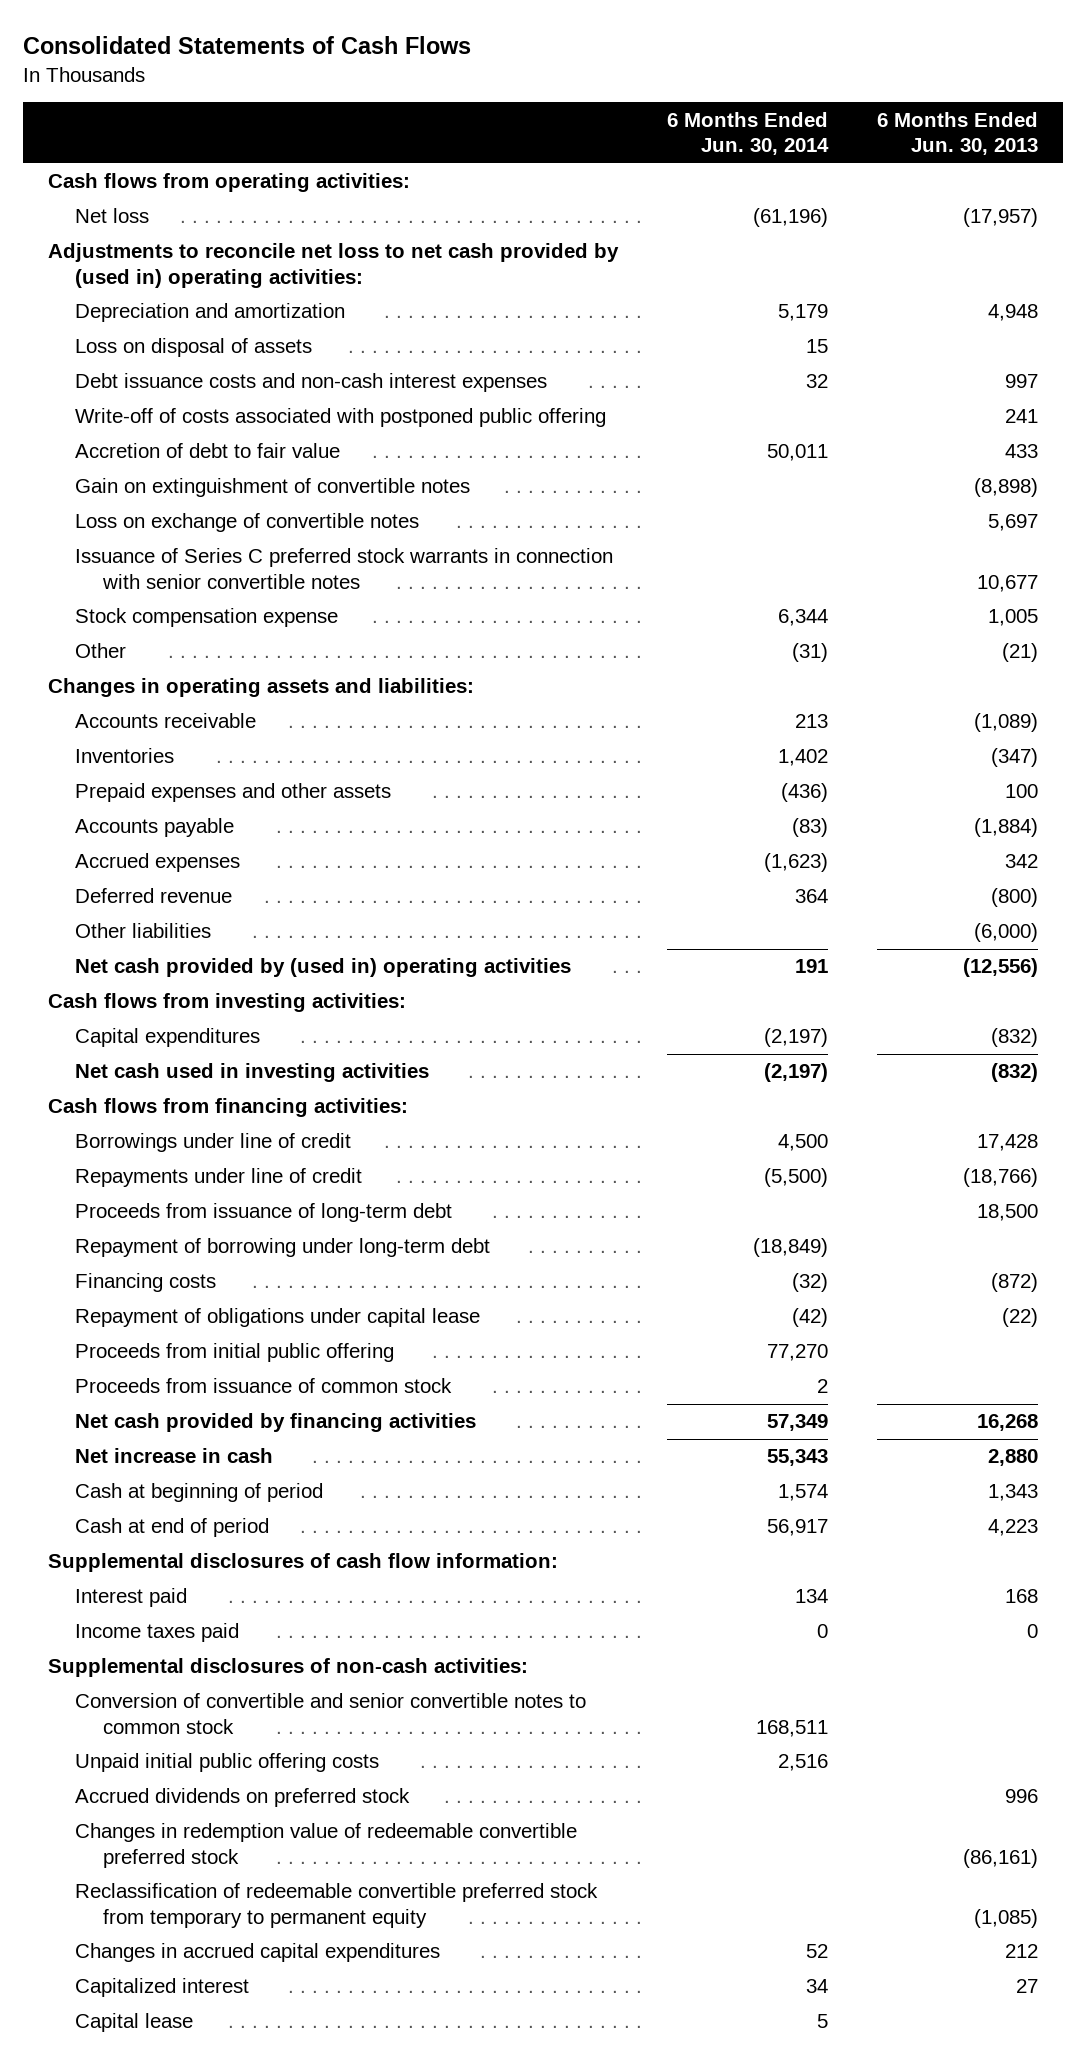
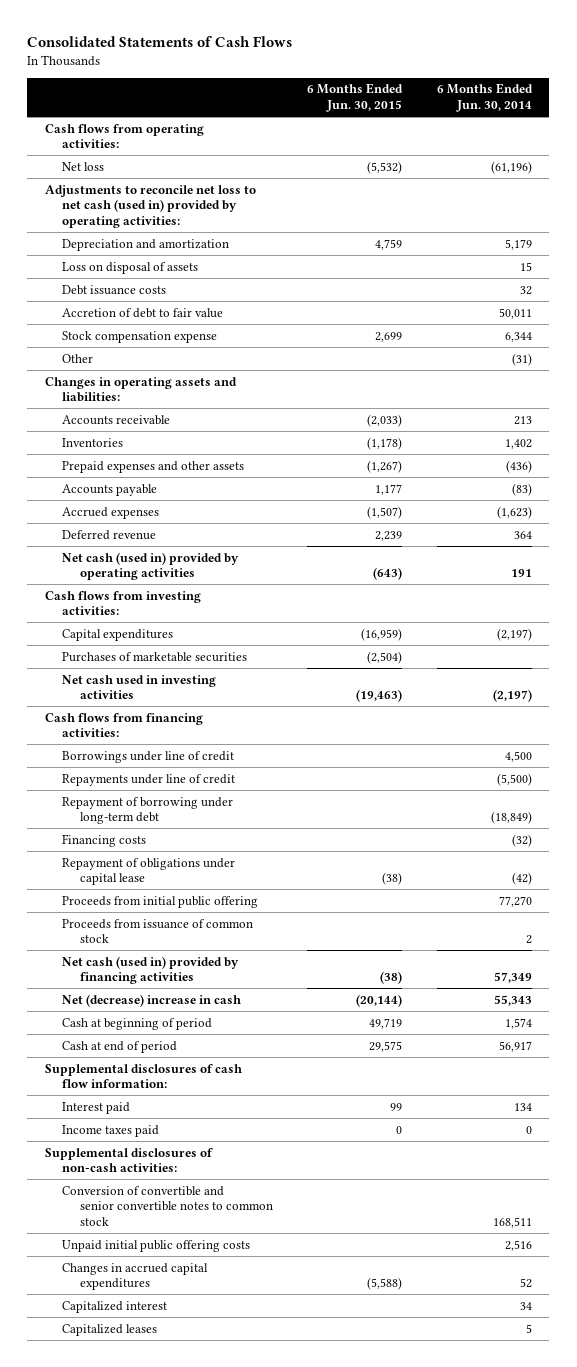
- | 6 Months Ended Jun. 30, 2014 | 6 Months Ended Jun. 30, 2013
+ | 6 Months Ended Jun. 30, 2015 | 6 Months Ended Jun. 30, 2014
- Adjustments to reconcile net loss to net cash provided by (used in) operating activities:
+ Adjustments to reconcile net loss to net cash (used in) provided by operating activities:
- Debt issuance costs and non-cash interest expenses | 32 | 997
- Write-off of costs associated with postponed public offering | | 241
+ Debt issuance costs | | 32
- Gain on extinguishment of convertible notes | | (8,898)
- Loss on exchange of convertible notes | | 5,697
- Issuance of Series C preferred stock warrants in connection with senior convertible notes | | 10,677
- Other liabilities | | (6,000)
- Net cash provided by (used in) operating activities | 191 | (12,556)
+ Net cash (used in) provided by operating activities | (643) | 191
+ Purchases of marketable securities | (2,504) |
- Proceeds from issuance of long-term debt | | 18,500
- Net cash provided by financing activities | 57,349 | 16,268
- Net increase in cash | 55,343 | 2,880
+ Net cash (used in) provided by financing activities | (38) | 57,349
+ Net (decrease) increase in cash | (20,144) | 55,343
- Accrued dividends on preferred stock | | 996
- Changes in redemption value of redeemable convertible preferred stock | | (86,161)
- Reclassification of redeemable convertible preferred stock from temporary to permanent equity | | (1,085)
- Capital lease | 5 |
+ Capitalized leases | | 5

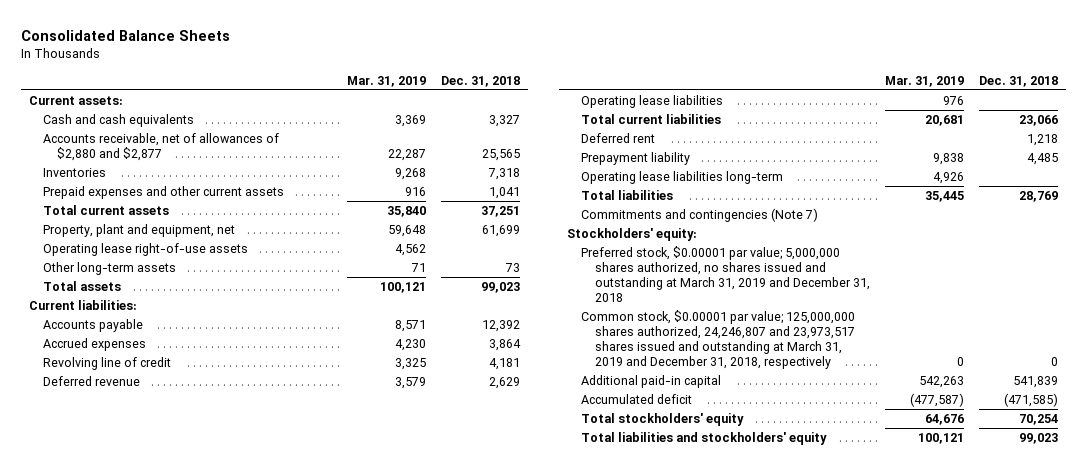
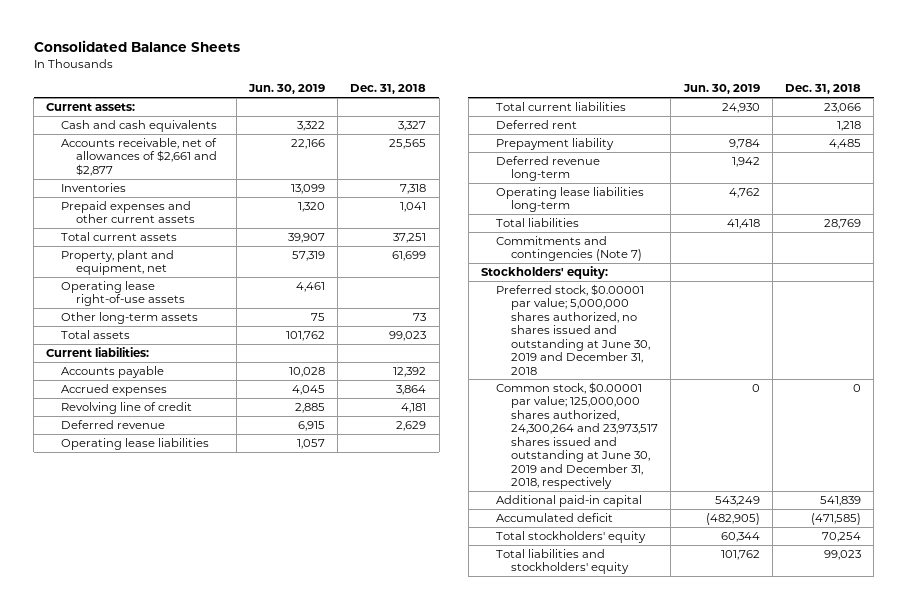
- | Mar. 31, 2019 | Dec. 31, 2018
+ | Jun. 30, 2019 | Dec. 31, 2018
- Accounts receivable, net of allowances of $2,880 and $2,877 | 22,287 | 25,565
+ Accounts receivable, net of allowances of $2,661 and $2,877 | 22,166 | 25,565
+ Deferred revenue long-term | 1,942 |
- Preferred stock, $0.00001 par value; 5,000,000 shares authorized, no shares issued and outstanding at March 31, 2019 and December 31, 2018
- Common stock, $0.00001 par value; 125,000,000 shares authorized, 24,246,807 and 23,973,517 shares issued and outstanding at March 31, 2019 and December 31, 2018, respectively | 0 | 0
+ Preferred stock, $0.00001 par value; 5,000,000 shares authorized, no shares issued and outstanding at June 30, 2019 and December 31, 2018
+ Common stock, $0.00001 par value; 125,000,000 shares authorized, 24,300,264 and 23,973,517 shares issued and outstanding at June 30, 2019 and December 31, 2018, respectively | 0 | 0

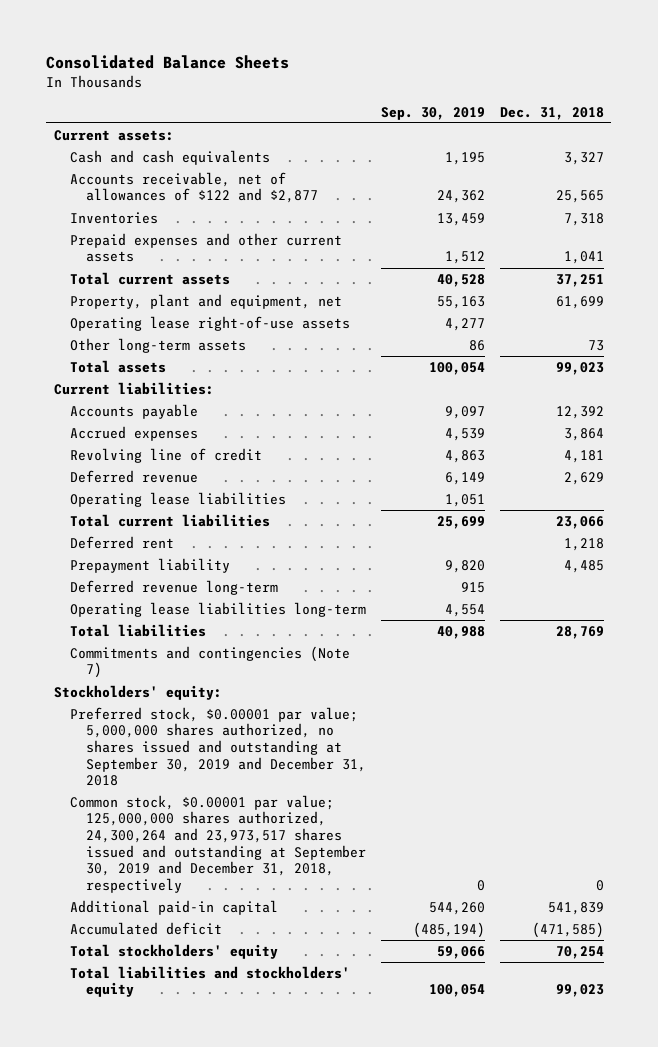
- | Jun. 30, 2019 | Dec. 31, 2018
+ | Sep. 30, 2019 | Dec. 31, 2018
- Accounts receivable, net of allowances of $2,661 and $2,877 | 22,166 | 25,565
+ Accounts receivable, net of allowances of $122 and $2,877 | 24,362 | 25,565
- Preferred stock, $0.00001 par value; 5,000,000 shares authorized, no shares issued and outstanding at June 30, 2019 and December 31, 2018
- Common stock, $0.00001 par value; 125,000,000 shares authorized, 24,300,264 and 23,973,517 shares issued and outstanding at June 30, 2019 and December 31, 2018, respectively | 0 | 0
+ Preferred stock, $0.00001 par value; 5,000,000 shares authorized, no shares issued and outstanding at September 30, 2019 and December 31, 2018
+ Common stock, $0.00001 par value; 125,000,000 shares authorized, 24,300,264 and 23,973,517 shares issued and outstanding at September 30, 2019 and December 31, 2018, respectively | 0 | 0

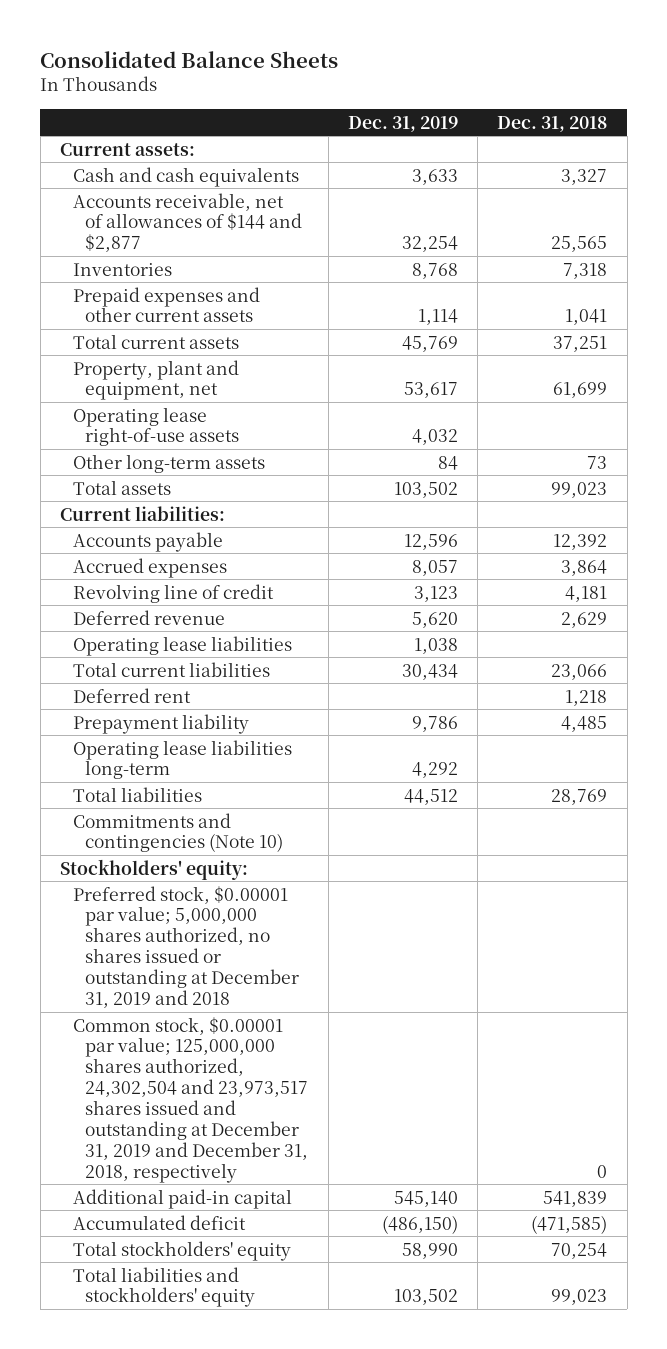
- | Sep. 30, 2019 | Dec. 31, 2018
+ | Dec. 31, 2019 | Dec. 31, 2018
- Accounts receivable, net of allowances of $122 and $2,877 | 24,362 | 25,565
+ Accounts receivable, net of allowances of $144 and $2,877 | 32,254 | 25,565
- Deferred revenue long-term | 915 |
- Commitments and contingencies (Note 7)
+ Commitments and contingencies (Note 10)
- Preferred stock, $0.00001 par value; 5,000,000 shares authorized, no shares issued and outstanding at September 30, 2019 and December 31, 2018
- Common stock, $0.00001 par value; 125,000,000 shares authorized, 24,300,264 and 23,973,517 shares issued and outstanding at September 30, 2019 and December 31, 2018, respectively | 0 | 0
+ Preferred stock, $0.00001 par value; 5,000,000 shares authorized, no shares issued or outstanding at December 31, 2019 and 2018
+ Common stock, $0.00001 par value; 125,000,000 shares authorized, 24,302,504 and 23,973,517 shares issued and outstanding at December 31, 2019 and December 31, 2018, respectively | | 0

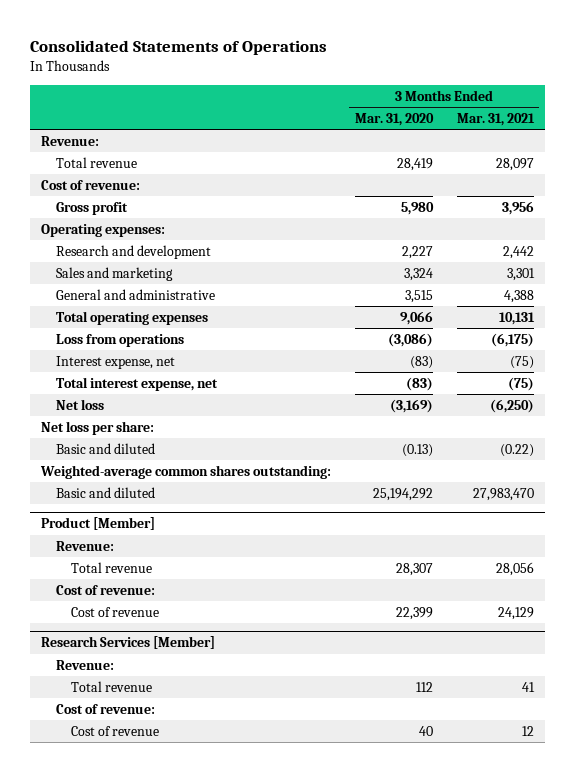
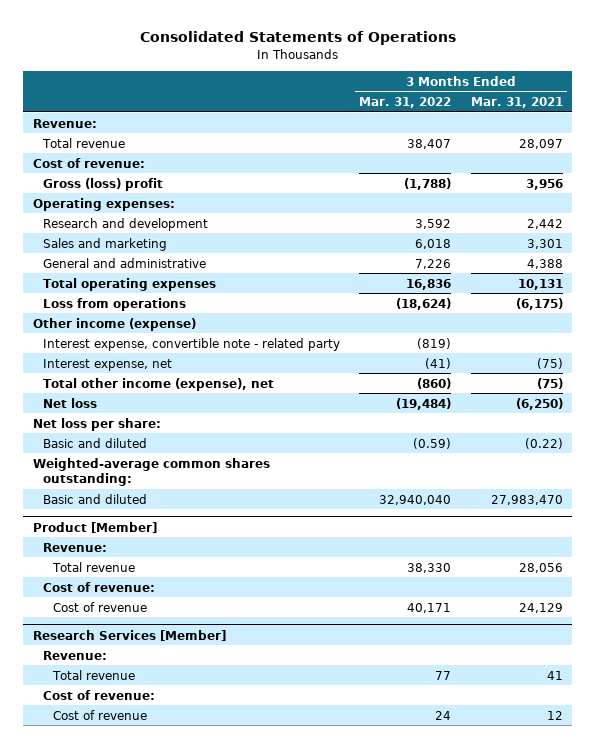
- | 3 Months Ended Mar. 31, 2020 | 3 Months Ended Mar. 31, 2021
+ | 3 Months Ended Mar. 31, 2022 | 3 Months Ended Mar. 31, 2021
- Gross profit | 5,980 | 3,956
+ Gross (loss) profit | (1,788) | 3,956
+ Other income (expense)
+ Interest expense, convertible note - related party | (819) |
- Total interest expense, net | (83) | (75)
+ Total other income (expense), net | (860) | (75)

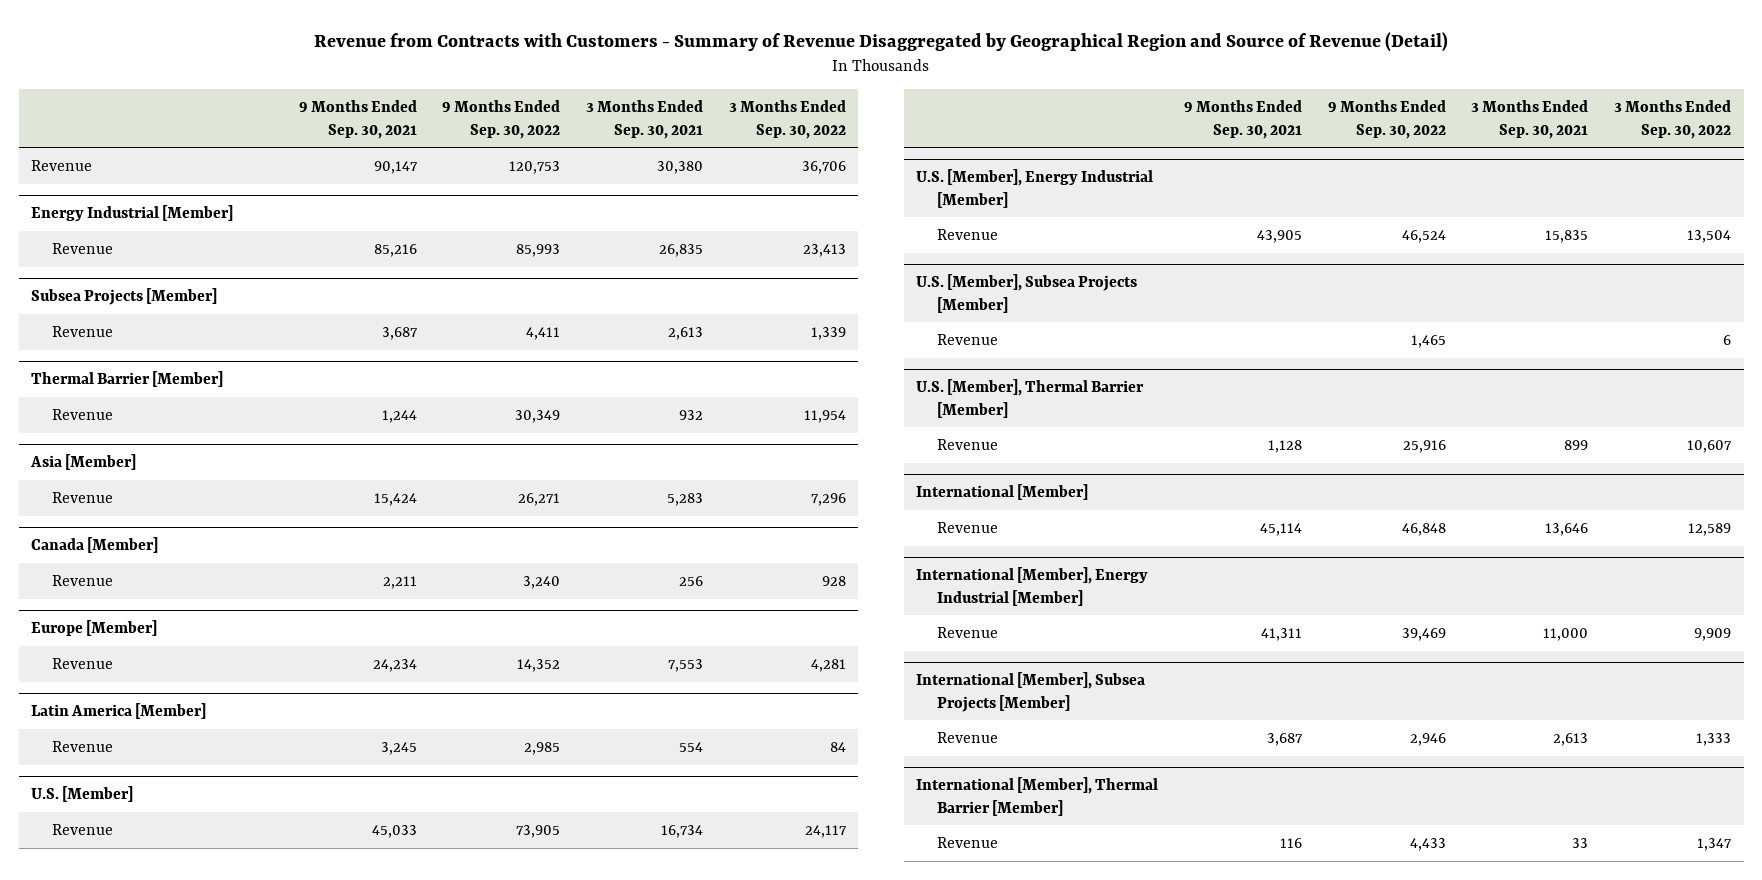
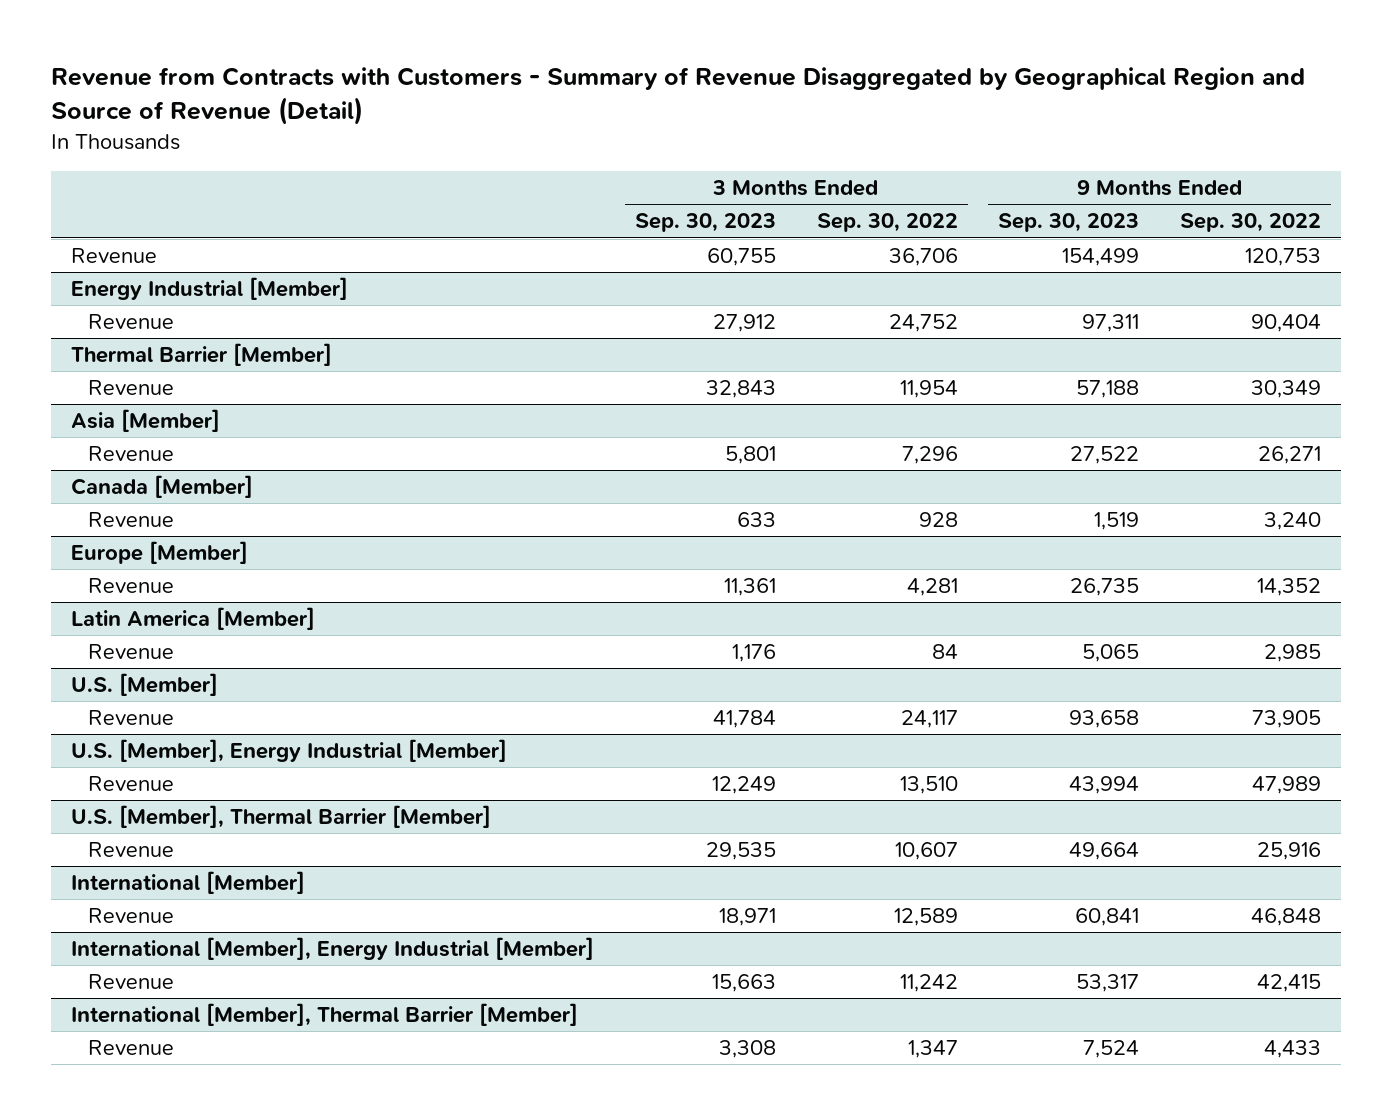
- | 9 Months Ended Sep. 30, 2021 | 9 Months Ended Sep. 30, 2022 | 3 Months Ended Sep. 30, 2021 | 3 Months Ended Sep. 30, 2022
+ | 3 Months Ended Sep. 30, 2023 | 3 Months Ended Sep. 30, 2022 | 9 Months Ended Sep. 30, 2023 | 9 Months Ended Sep. 30, 2022
@ Energy Industrial [Member]
- Revenue | 85,216 | 85,993 | 26,835 | 23,413
- Subsea Projects [Member]
- Revenue | 3,687 | 4,411 | 2,613 | 1,339
@ Energy Industrial [Member]
+ Revenue | 27,912 | 24,752 | 97,311 | 90,404
@ U.S. [Member], Energy Industrial [Member]
- Revenue | 43,905 | 46,524 | 15,835 | 13,504
- U.S. [Member], Subsea Projects [Member]
- Revenue | | 1,465 | | 6
@ U.S. [Member], Energy Industrial [Member]
+ Revenue | 12,249 | 13,510 | 43,994 | 47,989
@ International [Member], Energy Industrial [Member]
- Revenue | 41,311 | 39,469 | 11,000 | 9,909
- International [Member], Subsea Projects [Member]
- Revenue | 3,687 | 2,946 | 2,613 | 1,333
@ International [Member], Energy Industrial [Member]
+ Revenue | 15,663 | 11,242 | 53,317 | 42,415

